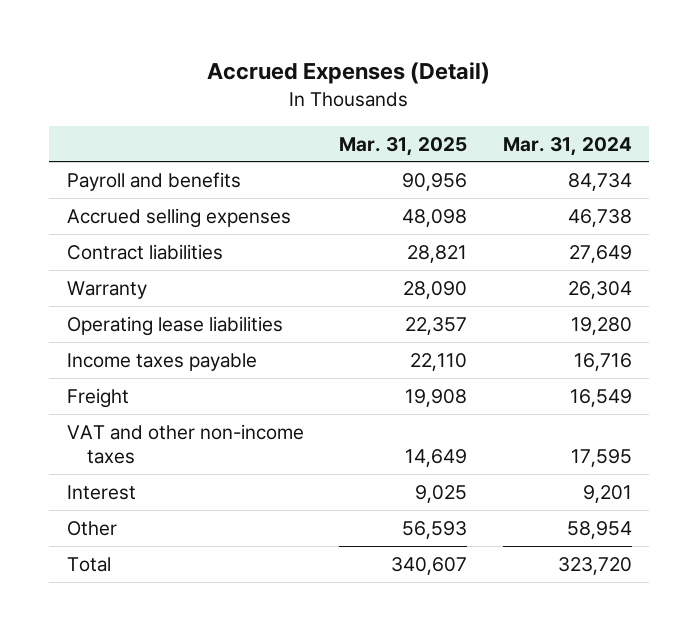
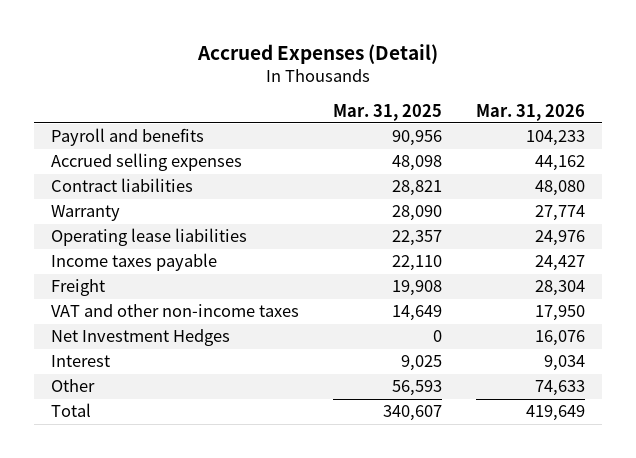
- | Mar. 31, 2025 | Mar. 31, 2024
+ | Mar. 31, 2025 | Mar. 31, 2026
+ Net Investment Hedges | 0 | 16,076

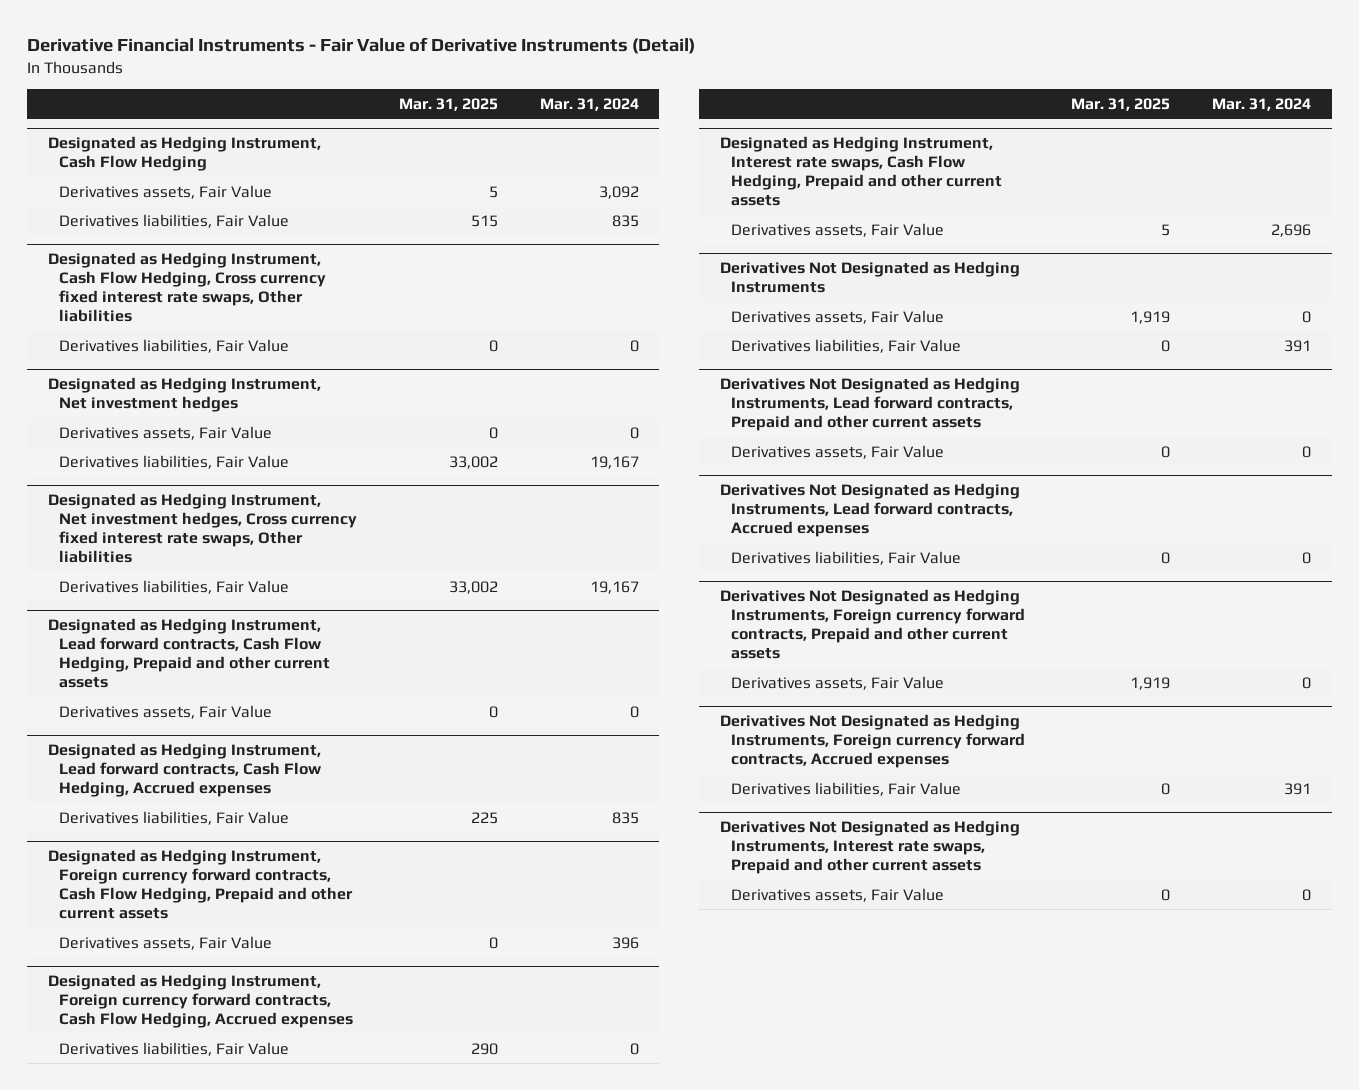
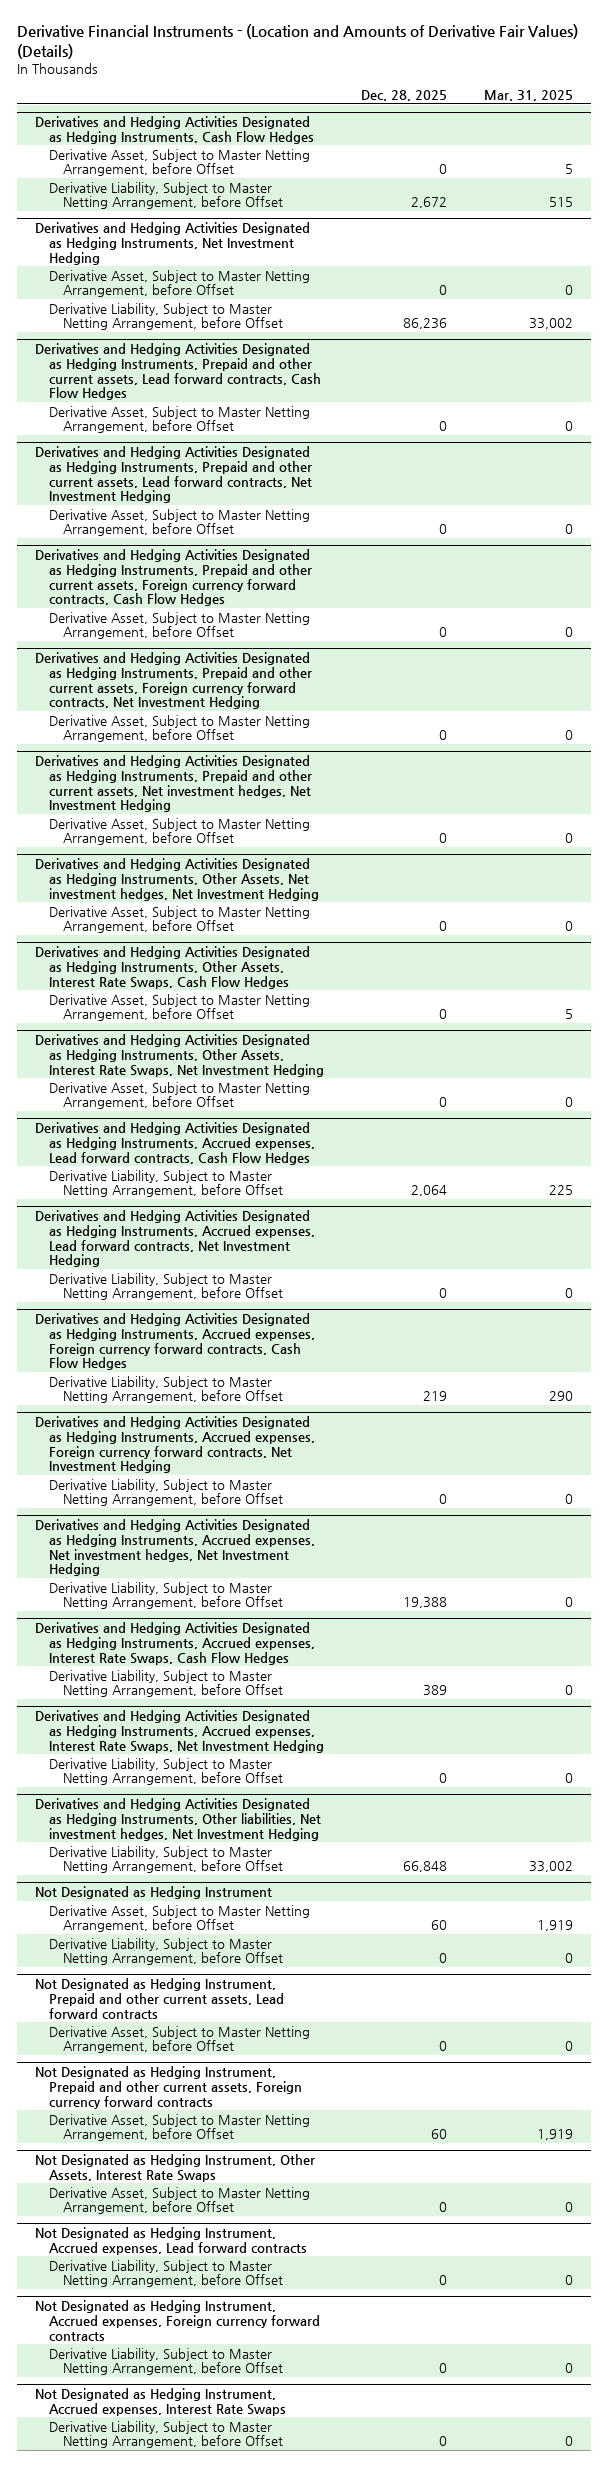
- Derivative Financial Instruments - Fair Value of Derivative Instruments (Detail)
+ Derivative Financial Instruments - (Location and Amounts of Derivative Fair Values) (Details)
- | Mar. 31, 2025 | Mar. 31, 2024
+ | Dec. 28, 2025 | Mar. 31, 2025
- Designated as Hedging Instrument, Cash Flow Hedging
- Derivatives assets, Fair Value | 5 | 3,092
- Derivatives liabilities, Fair Value | 515 | 835
- Designated as Hedging Instrument, Cash Flow Hedging, Cross currency fixed interest rate swaps, Other liabilities
- Derivatives liabilities, Fair Value | 0 | 0
- Designated as Hedging Instrument, Net investment hedges
- Derivatives assets, Fair Value | 0 | 0
- Derivatives liabilities, Fair Value | 33,002 | 19,167
- Designated as Hedging Instrument, Net investment hedges, Cross currency fixed interest rate swaps, Other liabilities
- Derivatives liabilities, Fair Value | 33,002 | 19,167
- Designated as Hedging Instrument, Lead forward contracts, Cash Flow Hedging, Prepaid and other current assets
- Derivatives assets, Fair Value | 0 | 0
- Designated as Hedging Instrument, Lead forward contracts, Cash Flow Hedging, Accrued expenses
- Derivatives liabilities, Fair Value | 225 | 835
- Designated as Hedging Instrument, Foreign currency forward contracts, Cash Flow Hedging, Prepaid and other current assets
- Derivatives assets, Fair Value | 0 | 396
- Designated as Hedging Instrument, Foreign currency forward contracts, Cash Flow Hedging, Accrued expenses
- Derivatives liabilities, Fair Value | 290 | 0
- Designated as Hedging Instrument, Interest rate swaps, Cash Flow Hedging, Prepaid and other current assets
- Derivatives assets, Fair Value | 5 | 2,696
- Derivatives Not Designated as Hedging Instruments
- Derivatives assets, Fair Value | 1,919 | 0
- Derivatives liabilities, Fair Value | 0 | 391
- Derivatives Not Designated as Hedging Instruments, Lead forward contracts, Prepaid and other current assets
- Derivatives assets, Fair Value | 0 | 0
- Derivatives Not Designated as Hedging Instruments, Lead forward contracts, Accrued expenses
- Derivatives liabilities, Fair Value | 0 | 0
- Derivatives Not Designated as Hedging Instruments, Foreign currency forward contracts, Prepaid and other current assets
- Derivatives assets, Fair Value | 1,919 | 0
- Derivatives Not Designated as Hedging Instruments, Foreign currency forward contracts, Accrued expenses
- Derivatives liabilities, Fair Value | 0 | 391
- Derivatives Not Designated as Hedging Instruments, Interest rate swaps, Prepaid and other current assets
- Derivatives assets, Fair Value | 0 | 0
+ Derivatives and Hedging Activities Designated as Hedging Instruments, Cash Flow Hedges
+ Derivative Asset, Subject to Master Netting Arrangement, before Offset | 0 | 5
+ Derivative Liability, Subject to Master Netting Arrangement, before Offset | 2,672 | 515
+ Derivatives and Hedging Activities Designated as Hedging Instruments, Net Investment Hedging
+ Derivative Asset, Subject to Master Netting Arrangement, before Offset | 0 | 0
+ Derivative Liability, Subject to Master Netting Arrangement, before Offset | 86,236 | 33,002
+ Derivatives and Hedging Activities Designated as Hedging Instruments, Prepaid and other current assets, Lead forward contracts, Cash Flow Hedges
+ Derivative Asset, Subject to Master Netting Arrangement, before Offset | 0 | 0
+ Derivatives and Hedging Activities Designated as Hedging Instruments, Prepaid and other current assets, Lead forward contracts, Net Investment Hedging
+ Derivative Asset, Subject to Master Netting Arrangement, before Offset | 0 | 0
+ Derivatives and Hedging Activities Designated as Hedging Instruments, Prepaid and other current assets, Foreign currency forward contracts, Cash Flow Hedges
+ Derivative Asset, Subject to Master Netting Arrangement, before Offset | 0 | 0
+ Derivatives and Hedging Activities Designated as Hedging Instruments, Prepaid and other current assets, Foreign currency forward contracts, Net Investment Hedging
+ Derivative Asset, Subject to Master Netting Arrangement, before Offset | 0 | 0
+ Derivatives and Hedging Activities Designated as Hedging Instruments, Prepaid and other current assets, Net investment hedges, Net Investment Hedging
+ Derivative Asset, Subject to Master Netting Arrangement, before Offset | 0 | 0
+ Derivatives and Hedging Activities Designated as Hedging Instruments, Other Assets, Net investment hedges, Net Investment Hedging
+ Derivative Asset, Subject to Master Netting Arrangement, before Offset | 0 | 0
+ Derivatives and Hedging Activities Designated as Hedging Instruments, Other Assets, Interest Rate Swaps, Cash Flow Hedges
+ Derivative Asset, Subject to Master Netting Arrangement, before Offset | 0 | 5
+ Derivatives and Hedging Activities Designated as Hedging Instruments, Other Assets, Interest Rate Swaps, Net Investment Hedging
+ Derivative Asset, Subject to Master Netting Arrangement, before Offset | 0 | 0
+ Derivatives and Hedging Activities Designated as Hedging Instruments, Accrued expenses, Lead forward contracts, Cash Flow Hedges
+ Derivative Liability, Subject to Master Netting Arrangement, before Offset | 2,064 | 225
+ Derivatives and Hedging Activities Designated as Hedging Instruments, Accrued expenses, Lead forward contracts, Net Investment Hedging
+ Derivative Liability, Subject to Master Netting Arrangement, before Offset | 0 | 0
+ Derivatives and Hedging Activities Designated as Hedging Instruments, Accrued expenses, Foreign currency forward contracts, Cash Flow Hedges
+ Derivative Liability, Subject to Master Netting Arrangement, before Offset | 219 | 290
+ Derivatives and Hedging Activities Designated as Hedging Instruments, Accrued expenses, Foreign currency forward contracts, Net Investment Hedging
+ Derivative Liability, Subject to Master Netting Arrangement, before Offset | 0 | 0
+ Derivatives and Hedging Activities Designated as Hedging Instruments, Accrued expenses, Net investment hedges, Net Investment Hedging
+ Derivative Liability, Subject to Master Netting Arrangement, before Offset | 19,388 | 0
+ Derivatives and Hedging Activities Designated as Hedging Instruments, Accrued expenses, Interest Rate Swaps, Cash Flow Hedges
+ Derivative Liability, Subject to Master Netting Arrangement, before Offset | 389 | 0
+ Derivatives and Hedging Activities Designated as Hedging Instruments, Accrued expenses, Interest Rate Swaps, Net Investment Hedging
+ Derivative Liability, Subject to Master Netting Arrangement, before Offset | 0 | 0
+ Derivatives and Hedging Activities Designated as Hedging Instruments, Other liabilities, Net investment hedges, Net Investment Hedging
+ Derivative Liability, Subject to Master Netting Arrangement, before Offset | 66,848 | 33,002
+ Not Designated as Hedging Instrument
+ Derivative Asset, Subject to Master Netting Arrangement, before Offset | 60 | 1,919
+ Derivative Liability, Subject to Master Netting Arrangement, before Offset | 0 | 0
+ Not Designated as Hedging Instrument, Prepaid and other current assets, Lead forward contracts
+ Derivative Asset, Subject to Master Netting Arrangement, before Offset | 0 | 0
+ Not Designated as Hedging Instrument, Prepaid and other current assets, Foreign currency forward contracts
+ Derivative Asset, Subject to Master Netting Arrangement, before Offset | 60 | 1,919
+ Not Designated as Hedging Instrument, Other Assets, Interest Rate Swaps
+ Derivative Asset, Subject to Master Netting Arrangement, before Offset | 0 | 0
+ Not Designated as Hedging Instrument, Accrued expenses, Lead forward contracts
+ Derivative Liability, Subject to Master Netting Arrangement, before Offset | 0 | 0
+ Not Designated as Hedging Instrument, Accrued expenses, Foreign currency forward contracts
+ Derivative Liability, Subject to Master Netting Arrangement, before Offset | 0 | 0
+ Not Designated as Hedging Instrument, Accrued expenses, Interest Rate Swaps
+ Derivative Liability, Subject to Master Netting Arrangement, before Offset | 0 | 0

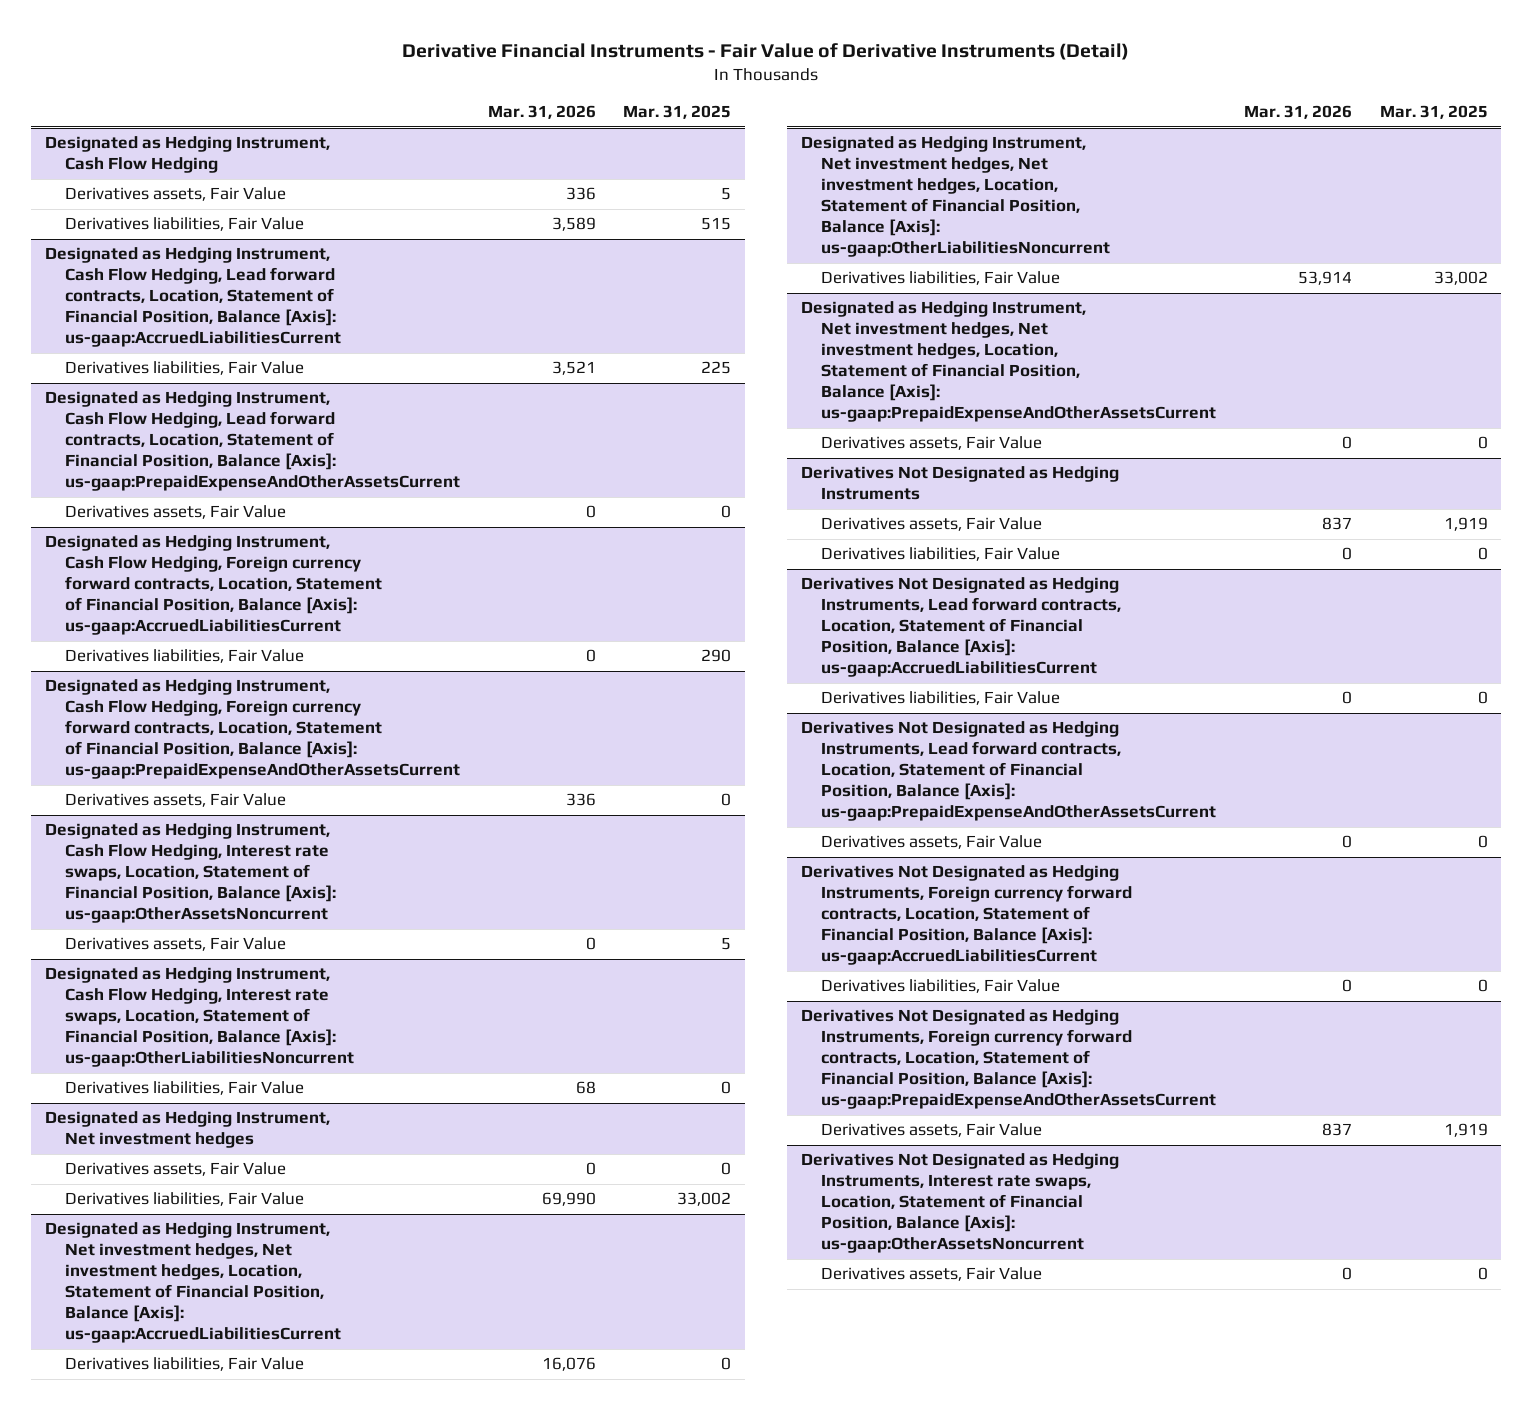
- Derivative Financial Instruments - (Location and Amounts of Derivative Fair Values) (Details)
+ Derivative Financial Instruments - Fair Value of Derivative Instruments (Detail)
- | Dec. 28, 2025 | Mar. 31, 2025
+ | Mar. 31, 2026 | Mar. 31, 2025
- Derivatives and Hedging Activities Designated as Hedging Instruments, Cash Flow Hedges
- Derivative Asset, Subject to Master Netting Arrangement, before Offset | 0 | 5
- Derivative Liability, Subject to Master Netting Arrangement, before Offset | 2,672 | 515
- Derivatives and Hedging Activities Designated as Hedging Instruments, Net Investment Hedging
- Derivative Asset, Subject to Master Netting Arrangement, before Offset | 0 | 0
- Derivative Liability, Subject to Master Netting Arrangement, before Offset | 86,236 | 33,002
- Derivatives and Hedging Activities Designated as Hedging Instruments, Prepaid and other current assets, Lead forward contracts, Cash Flow Hedges
- Derivative Asset, Subject to Master Netting Arrangement, before Offset | 0 | 0
- Derivatives and Hedging Activities Designated as Hedging Instruments, Prepaid and other current assets, Lead forward contracts, Net Investment Hedging
- Derivative Asset, Subject to Master Netting Arrangement, before Offset | 0 | 0
- Derivatives and Hedging Activities Designated as Hedging Instruments, Prepaid and other current assets, Foreign currency forward contracts, Cash Flow Hedges
- Derivative Asset, Subject to Master Netting Arrangement, before Offset | 0 | 0
- Derivatives and Hedging Activities Designated as Hedging Instruments, Prepaid and other current assets, Foreign currency forward contracts, Net Investment Hedging
- Derivative Asset, Subject to Master Netting Arrangement, before Offset | 0 | 0
- Derivatives and Hedging Activities Designated as Hedging Instruments, Prepaid and other current assets, Net investment hedges, Net Investment Hedging
- Derivative Asset, Subject to Master Netting Arrangement, before Offset | 0 | 0
- Derivatives and Hedging Activities Designated as Hedging Instruments, Other Assets, Net investment hedges, Net Investment Hedging
- Derivative Asset, Subject to Master Netting Arrangement, before Offset | 0 | 0
- Derivatives and Hedging Activities Designated as Hedging Instruments, Other Assets, Interest Rate Swaps, Cash Flow Hedges
- Derivative Asset, Subject to Master Netting Arrangement, before Offset | 0 | 5
- Derivatives and Hedging Activities Designated as Hedging Instruments, Other Assets, Interest Rate Swaps, Net Investment Hedging
- Derivative Asset, Subject to Master Netting Arrangement, before Offset | 0 | 0
- Derivatives and Hedging Activities Designated as Hedging Instruments, Accrued expenses, Lead forward contracts, Cash Flow Hedges
- Derivative Liability, Subject to Master Netting Arrangement, before Offset | 2,064 | 225
- Derivatives and Hedging Activities Designated as Hedging Instruments, Accrued expenses, Lead forward contracts, Net Investment Hedging
- Derivative Liability, Subject to Master Netting Arrangement, before Offset | 0 | 0
- Derivatives and Hedging Activities Designated as Hedging Instruments, Accrued expenses, Foreign currency forward contracts, Cash Flow Hedges
- Derivative Liability, Subject to Master Netting Arrangement, before Offset | 219 | 290
- Derivatives and Hedging Activities Designated as Hedging Instruments, Accrued expenses, Foreign currency forward contracts, Net Investment Hedging
- Derivative Liability, Subject to Master Netting Arrangement, before Offset | 0 | 0
- Derivatives and Hedging Activities Designated as Hedging Instruments, Accrued expenses, Net investment hedges, Net Investment Hedging
- Derivative Liability, Subject to Master Netting Arrangement, before Offset | 19,388 | 0
- Derivatives and Hedging Activities Designated as Hedging Instruments, Accrued expenses, Interest Rate Swaps, Cash Flow Hedges
- Derivative Liability, Subject to Master Netting Arrangement, before Offset | 389 | 0
- Derivatives and Hedging Activities Designated as Hedging Instruments, Accrued expenses, Interest Rate Swaps, Net Investment Hedging
- Derivative Liability, Subject to Master Netting Arrangement, before Offset | 0 | 0
- Derivatives and Hedging Activities Designated as Hedging Instruments, Other liabilities, Net investment hedges, Net Investment Hedging
- Derivative Liability, Subject to Master Netting Arrangement, before Offset | 66,848 | 33,002
- Not Designated as Hedging Instrument
- Derivative Asset, Subject to Master Netting Arrangement, before Offset | 60 | 1,919
- Derivative Liability, Subject to Master Netting Arrangement, before Offset | 0 | 0
- Not Designated as Hedging Instrument, Prepaid and other current assets, Lead forward contracts
- Derivative Asset, Subject to Master Netting Arrangement, before Offset | 0 | 0
- Not Designated as Hedging Instrument, Prepaid and other current assets, Foreign currency forward contracts
- Derivative Asset, Subject to Master Netting Arrangement, before Offset | 60 | 1,919
- Not Designated as Hedging Instrument, Other Assets, Interest Rate Swaps
- Derivative Asset, Subject to Master Netting Arrangement, before Offset | 0 | 0
- Not Designated as Hedging Instrument, Accrued expenses, Lead forward contracts
- Derivative Liability, Subject to Master Netting Arrangement, before Offset | 0 | 0
- Not Designated as Hedging Instrument, Accrued expenses, Foreign currency forward contracts
- Derivative Liability, Subject to Master Netting Arrangement, before Offset | 0 | 0
- Not Designated as Hedging Instrument, Accrued expenses, Interest Rate Swaps
- Derivative Liability, Subject to Master Netting Arrangement, before Offset | 0 | 0
+ Designated as Hedging Instrument, Cash Flow Hedging
+ Derivatives assets, Fair Value | 336 | 5
+ Derivatives liabilities, Fair Value | 3,589 | 515
+ Designated as Hedging Instrument, Cash Flow Hedging, Lead forward contracts, Location, Statement of Financial Position, Balance [Axis]: us-gaap:AccruedLiabilitiesCurrent
+ Derivatives liabilities, Fair Value | 3,521 | 225
+ Designated as Hedging Instrument, Cash Flow Hedging, Lead forward contracts, Location, Statement of Financial Position, Balance [Axis]: us-gaap:PrepaidExpenseAndOtherAssetsCurrent
+ Derivatives assets, Fair Value | 0 | 0
+ Designated as Hedging Instrument, Cash Flow Hedging, Foreign currency forward contracts, Location, Statement of Financial Position, Balance [Axis]: us-gaap:AccruedLiabilitiesCurrent
+ Derivatives liabilities, Fair Value | 0 | 290
+ Designated as Hedging Instrument, Cash Flow Hedging, Foreign currency forward contracts, Location, Statement of Financial Position, Balance [Axis]: us-gaap:PrepaidExpenseAndOtherAssetsCurrent
+ Derivatives assets, Fair Value | 336 | 0
+ Designated as Hedging Instrument, Cash Flow Hedging, Interest rate swaps, Location, Statement of Financial Position, Balance [Axis]: us-gaap:OtherAssetsNoncurrent
+ Derivatives assets, Fair Value | 0 | 5
+ Designated as Hedging Instrument, Cash Flow Hedging, Interest rate swaps, Location, Statement of Financial Position, Balance [Axis]: us-gaap:OtherLiabilitiesNoncurrent
+ Derivatives liabilities, Fair Value | 68 | 0
+ Designated as Hedging Instrument, Net investment hedges
+ Derivatives assets, Fair Value | 0 | 0
+ Derivatives liabilities, Fair Value | 69,990 | 33,002
+ Designated as Hedging Instrument, Net investment hedges, Net investment hedges, Location, Statement of Financial Position, Balance [Axis]: us-gaap:AccruedLiabilitiesCurrent
+ Derivatives liabilities, Fair Value | 16,076 | 0
+ Designated as Hedging Instrument, Net investment hedges, Net investment hedges, Location, Statement of Financial Position, Balance [Axis]: us-gaap:OtherLiabilitiesNoncurrent
+ Derivatives liabilities, Fair Value | 53,914 | 33,002
+ Designated as Hedging Instrument, Net investment hedges, Net investment hedges, Location, Statement of Financial Position, Balance [Axis]: us-gaap:PrepaidExpenseAndOtherAssetsCurrent
+ Derivatives assets, Fair Value | 0 | 0
+ Derivatives Not Designated as Hedging Instruments
+ Derivatives assets, Fair Value | 837 | 1,919
+ Derivatives liabilities, Fair Value | 0 | 0
+ Derivatives Not Designated as Hedging Instruments, Lead forward contracts, Location, Statement of Financial Position, Balance [Axis]: us-gaap:AccruedLiabilitiesCurrent
+ Derivatives liabilities, Fair Value | 0 | 0
+ Derivatives Not Designated as Hedging Instruments, Lead forward contracts, Location, Statement of Financial Position, Balance [Axis]: us-gaap:PrepaidExpenseAndOtherAssetsCurrent
+ Derivatives assets, Fair Value | 0 | 0
+ Derivatives Not Designated as Hedging Instruments, Foreign currency forward contracts, Location, Statement of Financial Position, Balance [Axis]: us-gaap:AccruedLiabilitiesCurrent
+ Derivatives liabilities, Fair Value | 0 | 0
+ Derivatives Not Designated as Hedging Instruments, Foreign currency forward contracts, Location, Statement of Financial Position, Balance [Axis]: us-gaap:PrepaidExpenseAndOtherAssetsCurrent
+ Derivatives assets, Fair Value | 837 | 1,919
+ Derivatives Not Designated as Hedging Instruments, Interest rate swaps, Location, Statement of Financial Position, Balance [Axis]: us-gaap:OtherAssetsNoncurrent
+ Derivatives assets, Fair Value | 0 | 0

